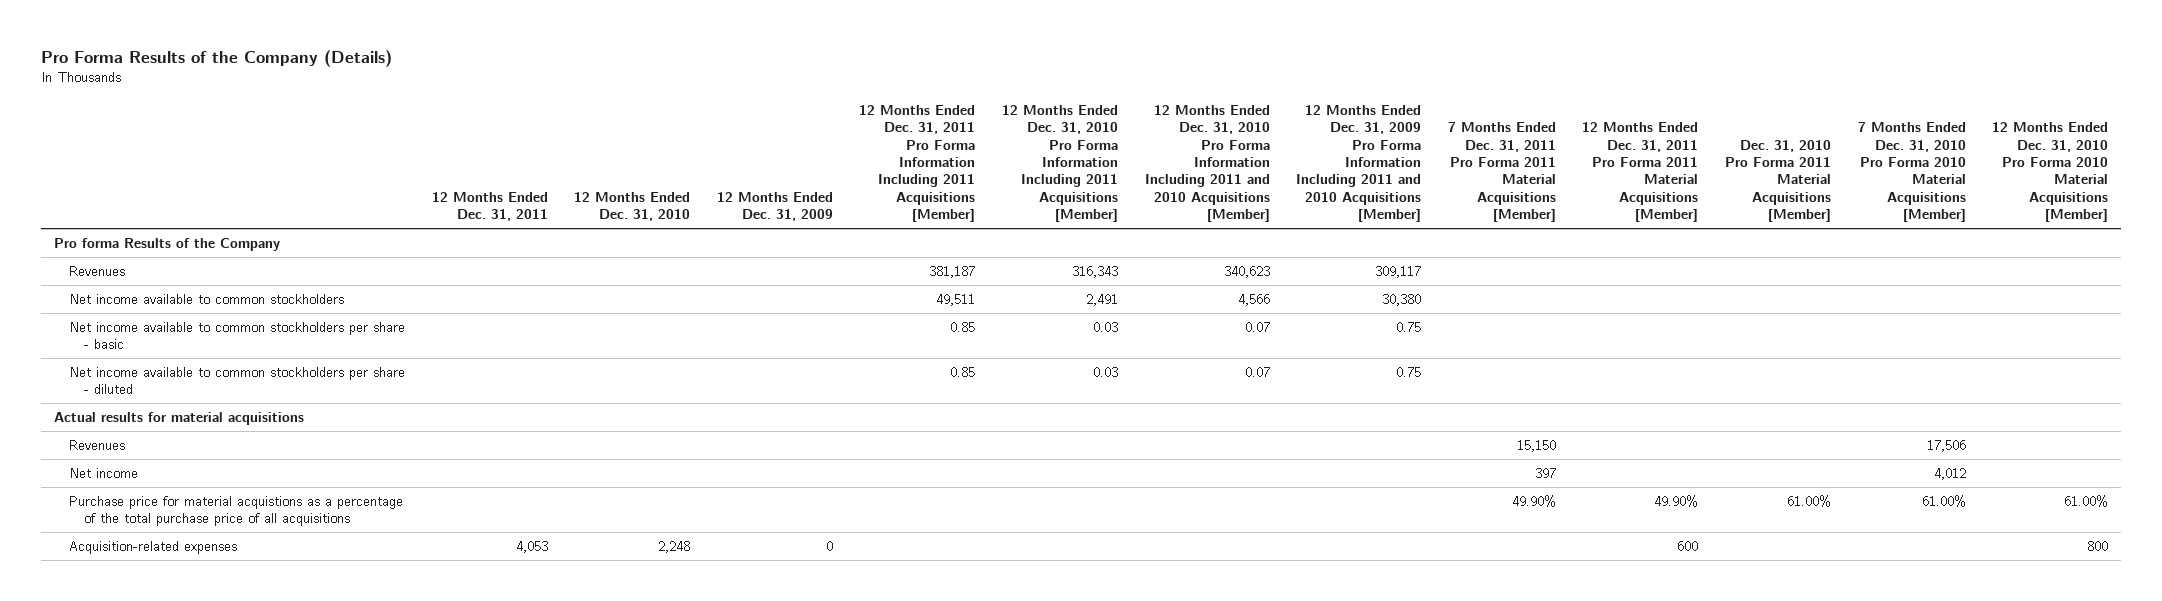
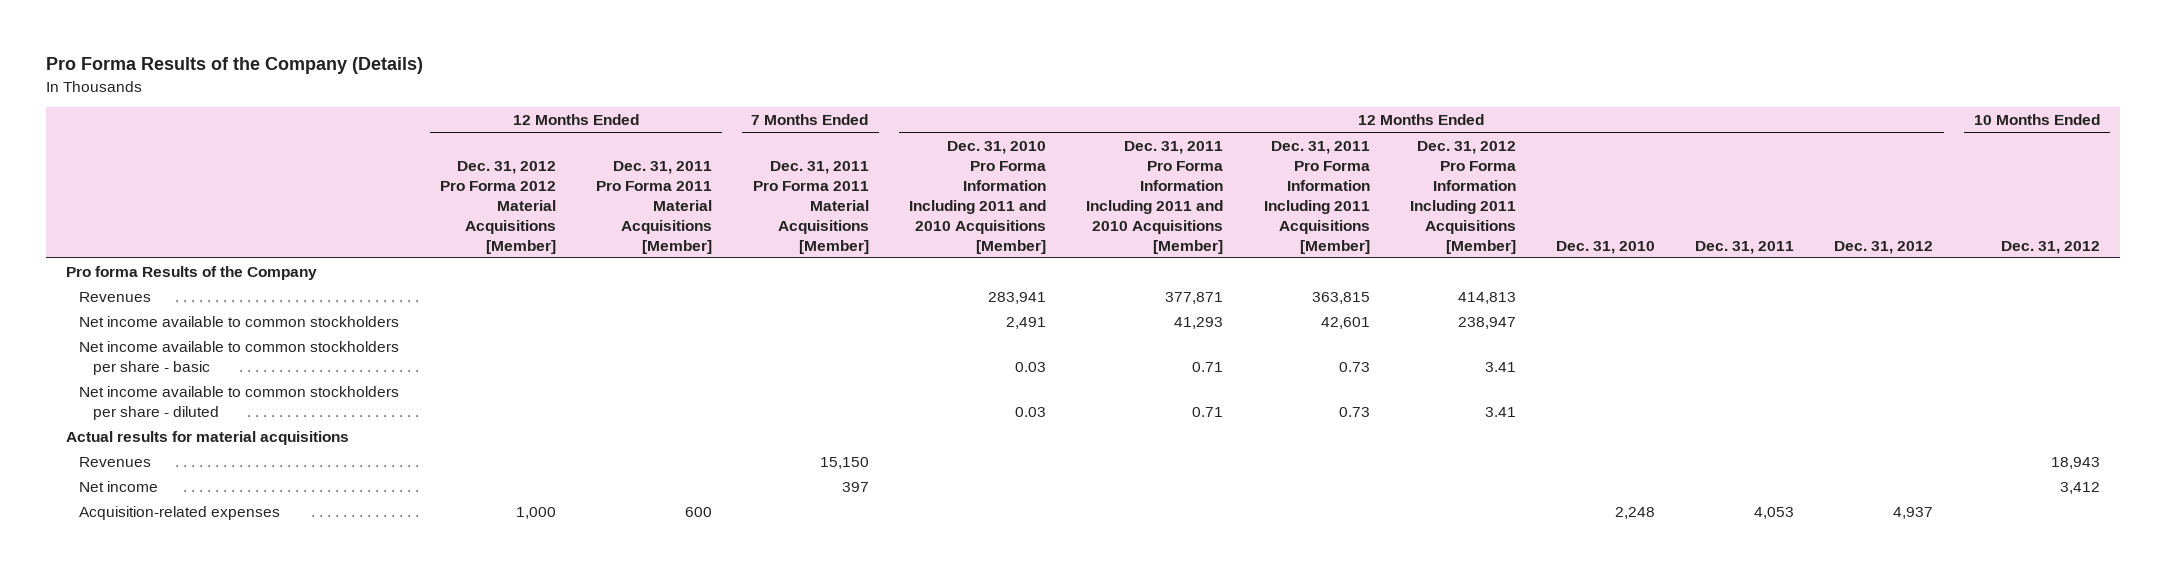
- | 12 Months Ended Dec. 31, 2011 | 12 Months Ended Dec. 31, 2010 | 12 Months Ended Dec. 31, 2009 | 12 Months Ended Dec. 31, 2011 Pro Forma Information Including 2011 Acquisitions [Member] | 12 Months Ended Dec. 31, 2010 Pro Forma Information Including 2011 Acquisitions [Member] | 12 Months Ended Dec. 31, 2010 Pro Forma Information Including 2011 and 2010 Acquisitions [Member] | 12 Months Ended Dec. 31, 2009 Pro Forma Information Including 2011 and 2010 Acquisitions [Member] | 7 Months Ended Dec. 31, 2011 Pro Forma 2011 Material Acquisitions [Member] | 12 Months Ended Dec. 31, 2011 Pro Forma 2011 Material Acquisitions [Member] | Dec. 31, 2010 Pro Forma 2011 Material Acquisitions [Member] | 7 Months Ended Dec. 31, 2010 Pro Forma 2010 Material Acquisitions [Member] | 12 Months Ended Dec. 31, 2010 Pro Forma 2010 Material Acquisitions [Member]
+ | 12 Months Ended Dec. 31, 2012 Pro Forma 2012 Material Acquisitions [Member] | 12 Months Ended Dec. 31, 2011 Pro Forma 2011 Material Acquisitions [Member] | 7 Months Ended Dec. 31, 2011 Pro Forma 2011 Material Acquisitions [Member] | 12 Months Ended Dec. 31, 2010 Pro Forma Information Including 2011 and 2010 Acquisitions [Member] | 12 Months Ended Dec. 31, 2011 Pro Forma Information Including 2011 and 2010 Acquisitions [Member] | 12 Months Ended Dec. 31, 2011 Pro Forma Information Including 2011 Acquisitions [Member] | 12 Months Ended Dec. 31, 2012 Pro Forma Information Including 2011 Acquisitions [Member] | 12 Months Ended Dec. 31, 2010 | 12 Months Ended Dec. 31, 2011 | 12 Months Ended Dec. 31, 2012 | 10 Months Ended Dec. 31, 2012
- Revenues | | | | 381,187 | 316,343 | 340,623 | 309,117 | | | | |
- Net income available to common stockholders | | | | 49,511 | 2,491 | 4,566 | 30,380 | | | | |
- Net income available to common stockholders per share - basic | | | | 0.85 | 0.03 | 0.07 | 0.75 | | | | |
- Net income available to common stockholders per share - diluted | | | | 0.85 | 0.03 | 0.07 | 0.75 | | | | |
+ Revenues | | | | 283,941 | 377,871 | 363,815 | 414,813 | | | |
+ Net income available to common stockholders | | | | 2,491 | 41,293 | 42,601 | 238,947 | | | |
+ Net income available to common stockholders per share - basic | | | | 0.03 | 0.71 | 0.73 | 3.41 | | | |
+ Net income available to common stockholders per share - diluted | | | | 0.03 | 0.71 | 0.73 | 3.41 | | | |
- Purchase price for material acquistions as a percentage of the total purchase price of all acquisitions | | | | | | | | 49.90% | 49.90% | 61.00% | 61.00% | 61.00%

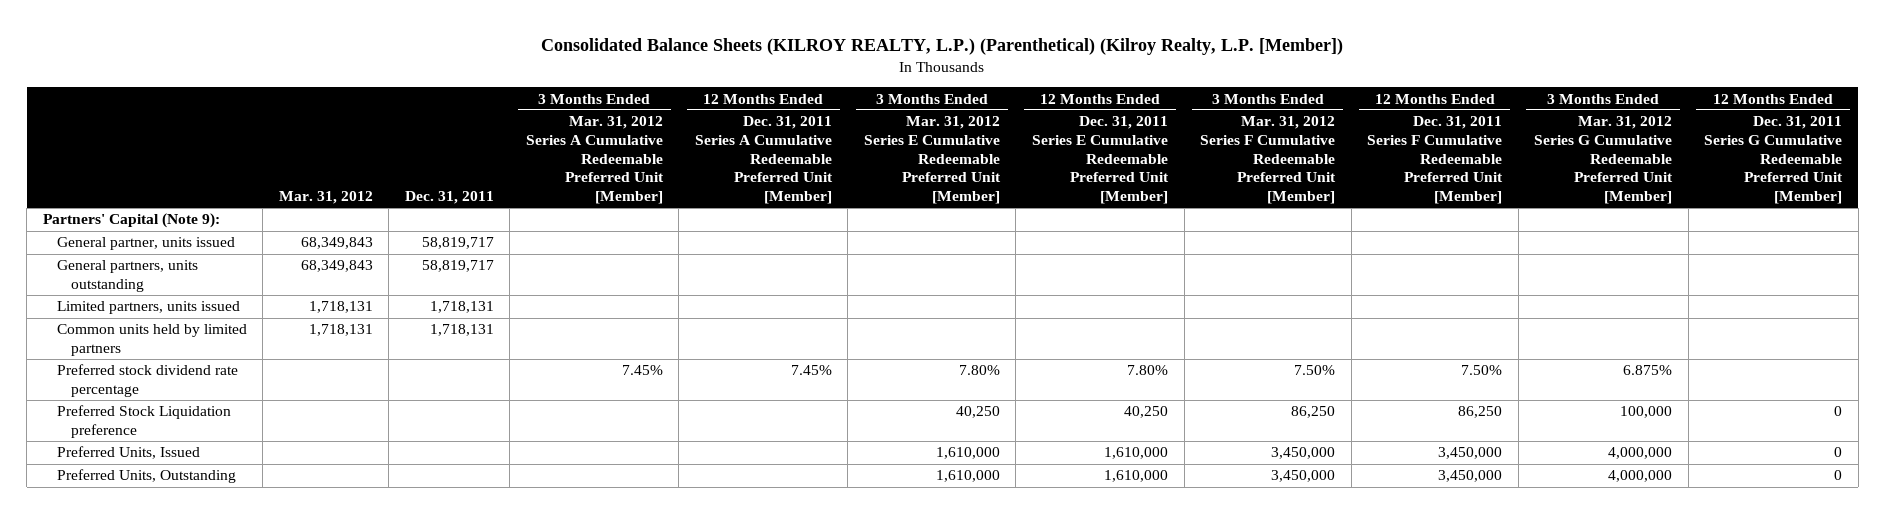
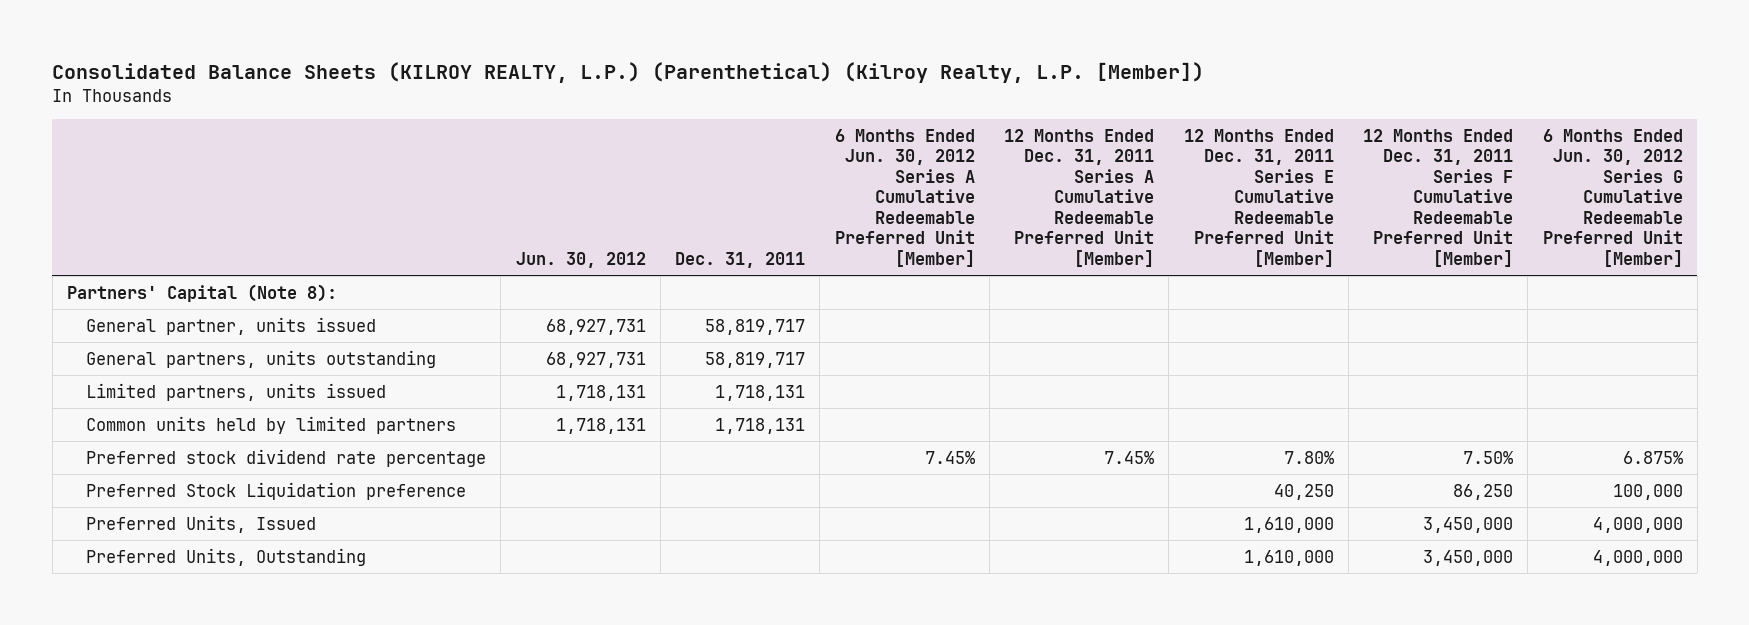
- | Mar. 31, 2012 | Dec. 31, 2011 | 3 Months Ended Mar. 31, 2012 Series A Cumulative Redeemable Preferred Unit [Member] | 12 Months Ended Dec. 31, 2011 Series A Cumulative Redeemable Preferred Unit [Member] | 3 Months Ended Mar. 31, 2012 Series E Cumulative Redeemable Preferred Unit [Member] | 12 Months Ended Dec. 31, 2011 Series E Cumulative Redeemable Preferred Unit [Member] | 3 Months Ended Mar. 31, 2012 Series F Cumulative Redeemable Preferred Unit [Member] | 12 Months Ended Dec. 31, 2011 Series F Cumulative Redeemable Preferred Unit [Member] | 3 Months Ended Mar. 31, 2012 Series G Cumulative Redeemable Preferred Unit [Member] | 12 Months Ended Dec. 31, 2011 Series G Cumulative Redeemable Preferred Unit [Member]
+ | Jun. 30, 2012 | Dec. 31, 2011 | 6 Months Ended Jun. 30, 2012 Series A Cumulative Redeemable Preferred Unit [Member] | 12 Months Ended Dec. 31, 2011 Series A Cumulative Redeemable Preferred Unit [Member] | 12 Months Ended Dec. 31, 2011 Series E Cumulative Redeemable Preferred Unit [Member] | 12 Months Ended Dec. 31, 2011 Series F Cumulative Redeemable Preferred Unit [Member] | 6 Months Ended Jun. 30, 2012 Series G Cumulative Redeemable Preferred Unit [Member]
- Partners' Capital (Note 9):
+ Partners' Capital (Note 8):

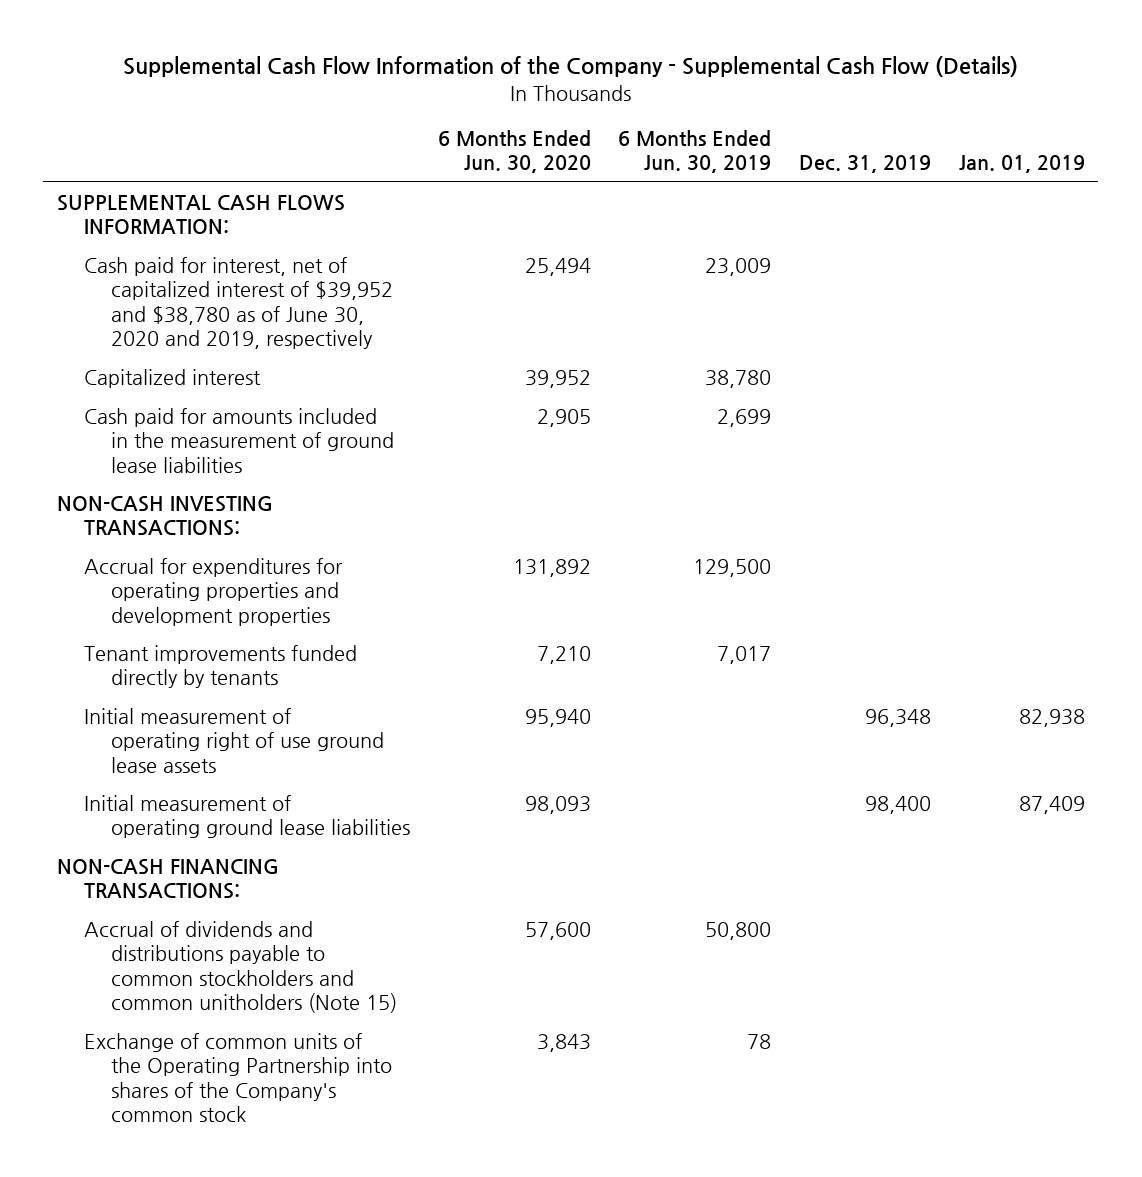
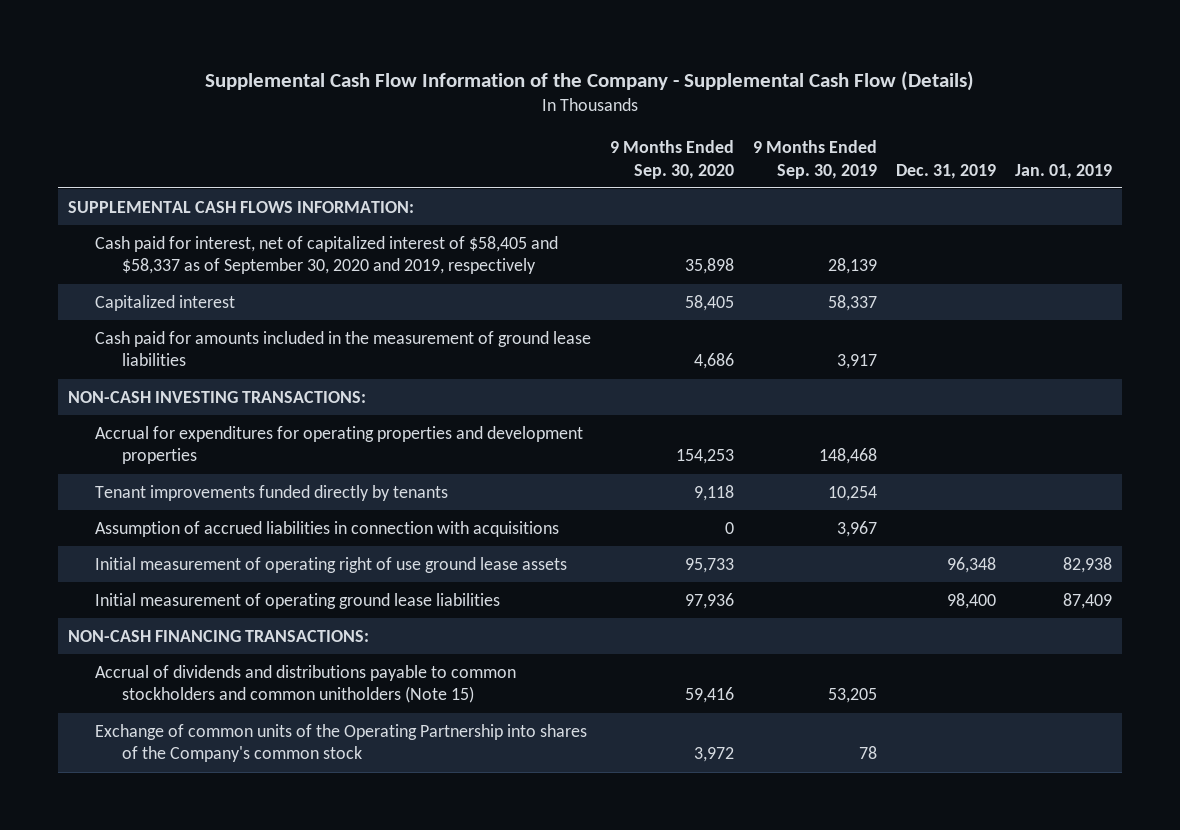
- | 6 Months Ended Jun. 30, 2020 | 6 Months Ended Jun. 30, 2019 | Dec. 31, 2019 | Jan. 01, 2019
+ | 9 Months Ended Sep. 30, 2020 | 9 Months Ended Sep. 30, 2019 | Dec. 31, 2019 | Jan. 01, 2019
- Cash paid for interest, net of capitalized interest of $39,952 and $38,780 as of June 30, 2020 and 2019, respectively | 25,494 | 23,009 | |
+ Cash paid for interest, net of capitalized interest of $58,405 and $58,337 as of September 30, 2020 and 2019, respectively | 35,898 | 28,139 | |
+ Assumption of accrued liabilities in connection with acquisitions | 0 | 3,967 | |

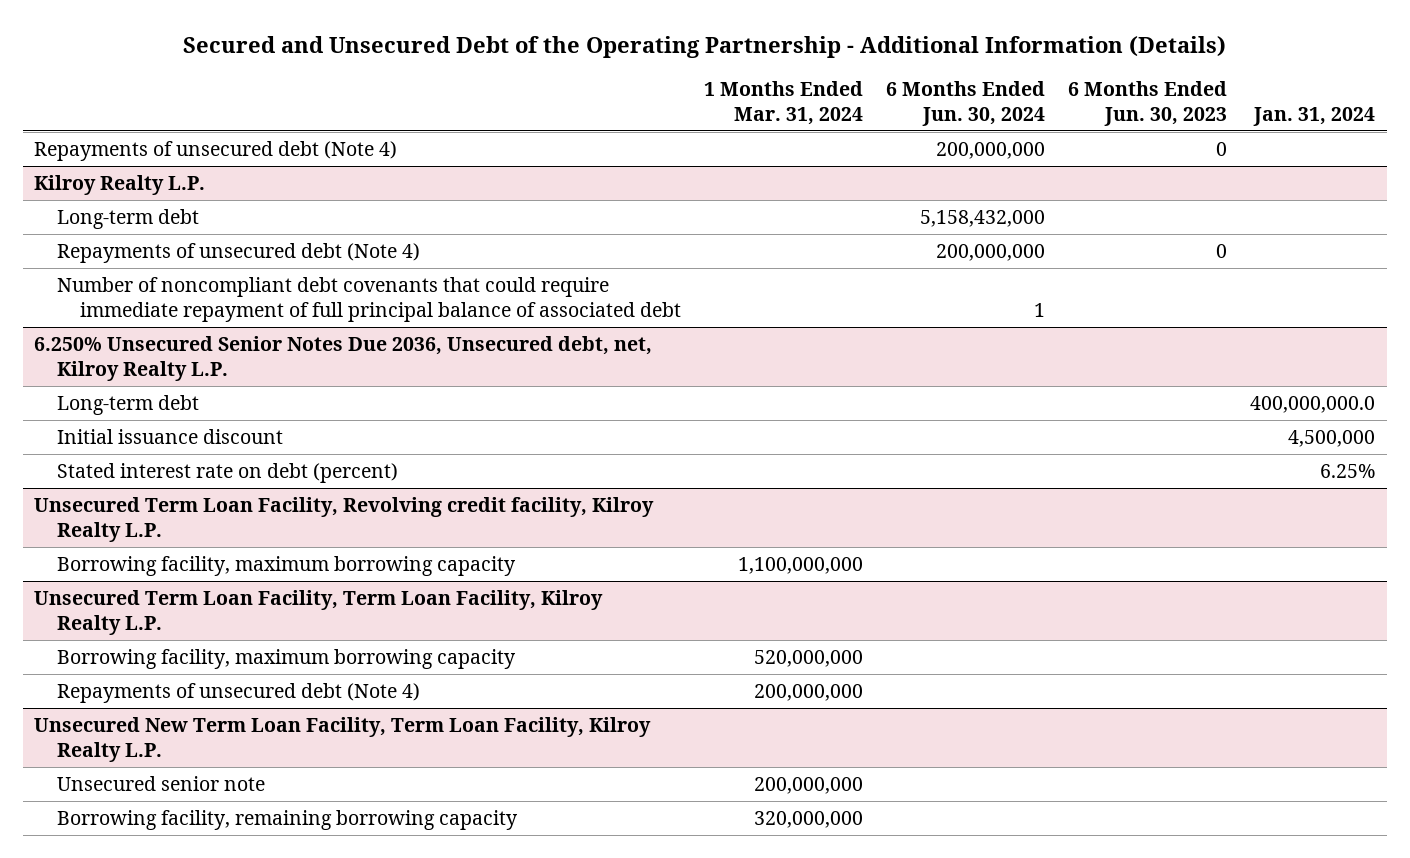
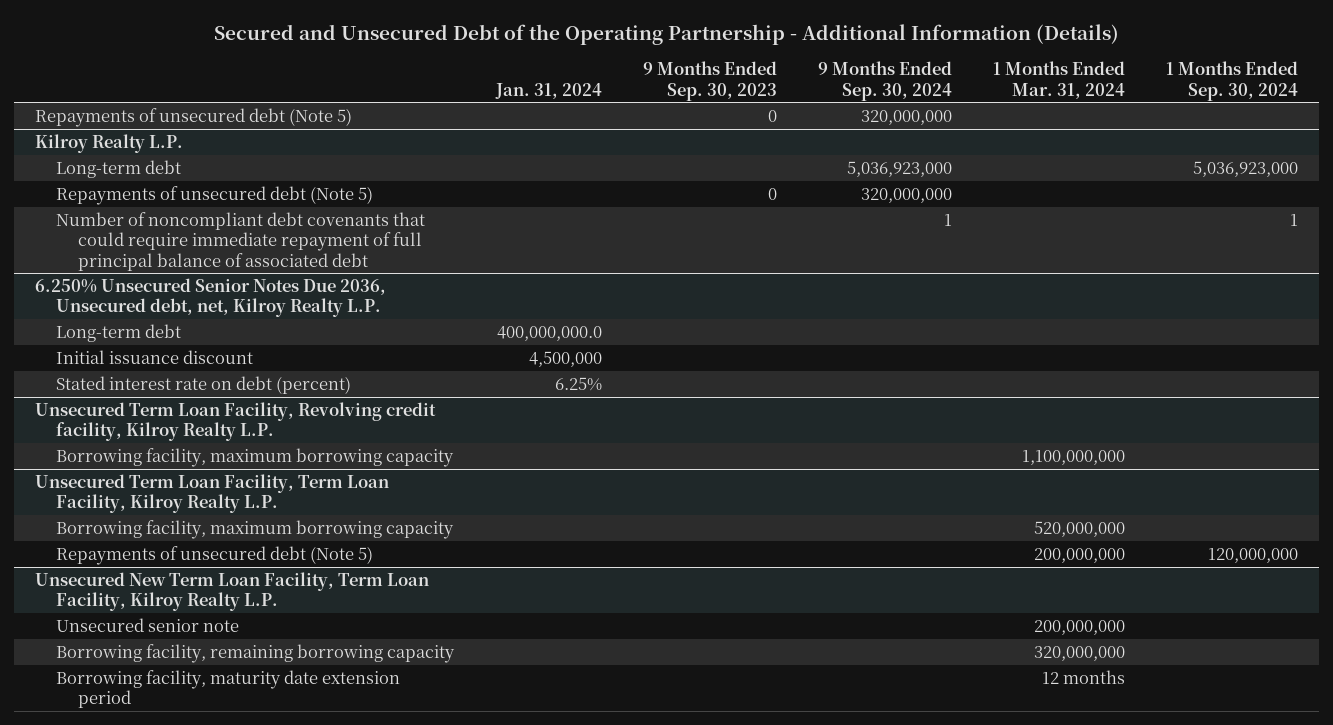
- | 1 Months Ended Mar. 31, 2024 | 6 Months Ended Jun. 30, 2024 | 6 Months Ended Jun. 30, 2023 | Jan. 31, 2024
+ | Jan. 31, 2024 | 9 Months Ended Sep. 30, 2023 | 9 Months Ended Sep. 30, 2024 | 1 Months Ended Mar. 31, 2024 | 1 Months Ended Sep. 30, 2024
- Repayments of unsecured debt (Note 4) | | 200,000,000 | 0 |
+ Repayments of unsecured debt (Note 5) | | 0 | 320,000,000 | |
@ Kilroy Realty L.P.
- Repayments of unsecured debt (Note 4) | | 200,000,000 | 0 |
+ Repayments of unsecured debt (Note 5) | | 0 | 320,000,000 | |
@ Unsecured Term Loan Facility, Term Loan Facility, Kilroy Realty L.P.
- Repayments of unsecured debt (Note 4) | 200,000,000 | | |
+ Repayments of unsecured debt (Note 5) | | | | 200,000,000 | 120,000,000
@ Unsecured New Term Loan Facility, Term Loan Facility, Kilroy Realty L.P.
+ Borrowing facility, maturity date extension period | | | | 12 months |

